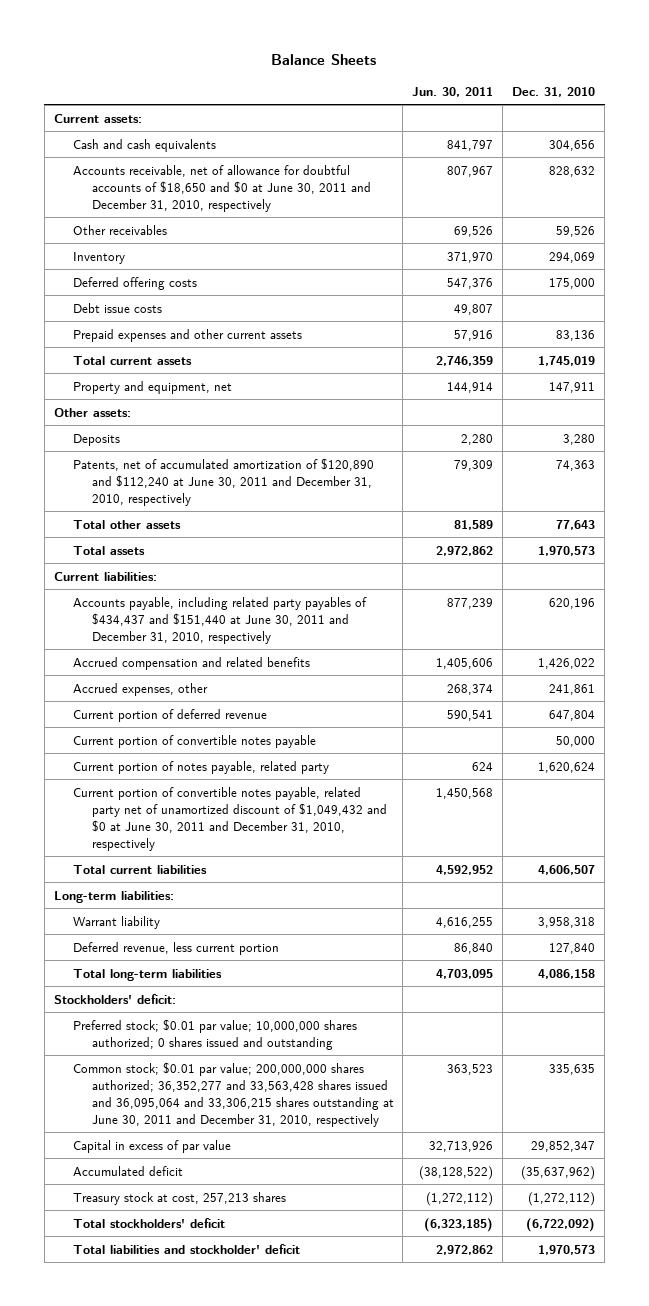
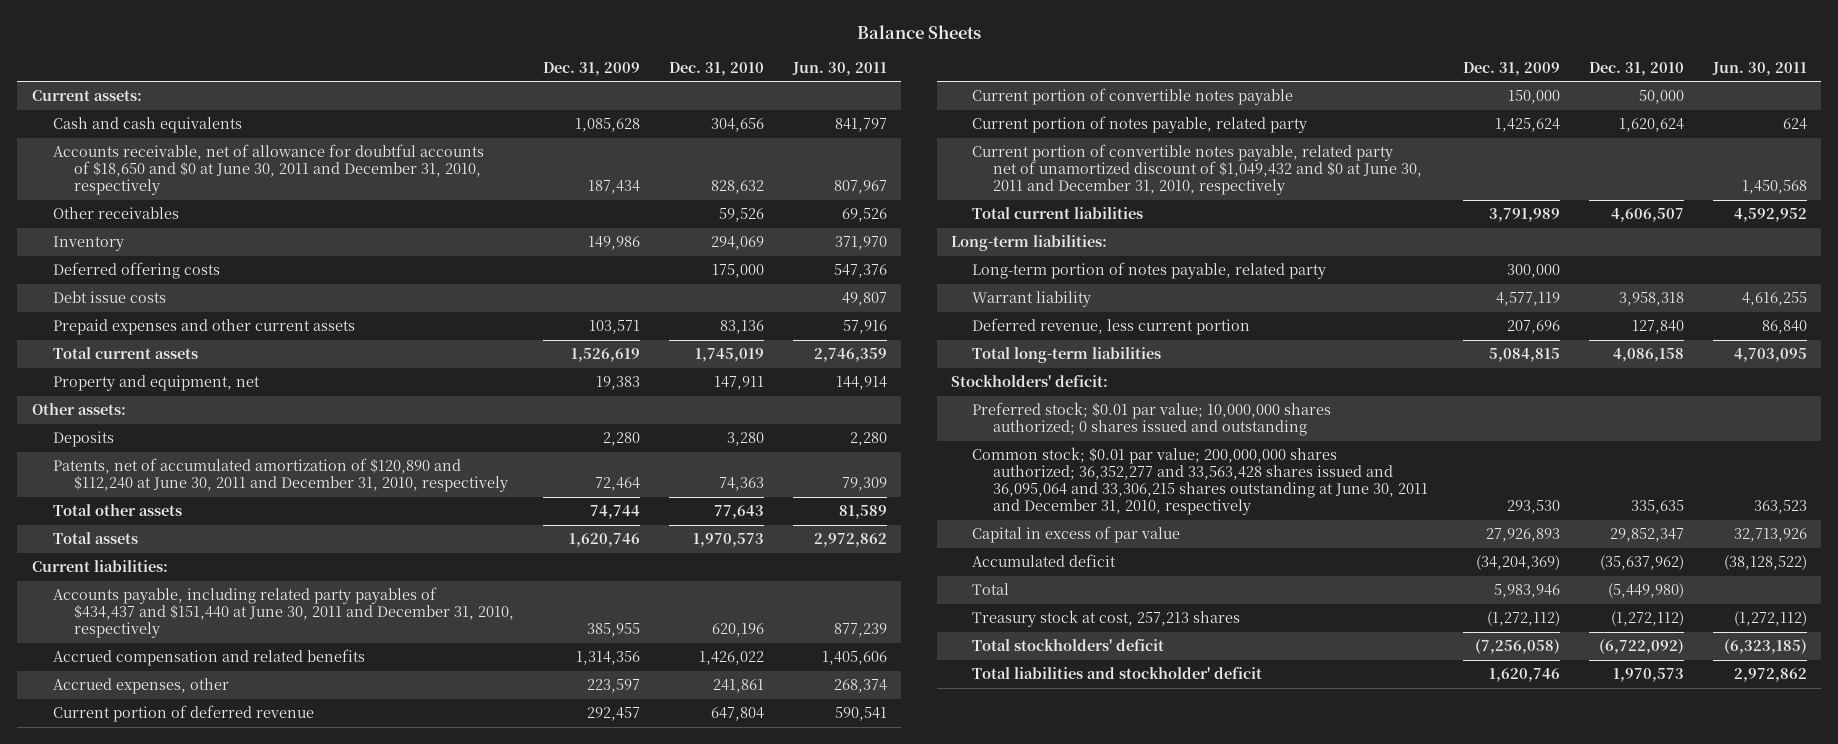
- | Jun. 30, 2011 | Dec. 31, 2010
+ | Dec. 31, 2009 | Dec. 31, 2010 | Jun. 30, 2011
+ Long-term portion of notes payable, related party | 300,000 | |
+ Total | 5,983,946 | (5,449,980) |

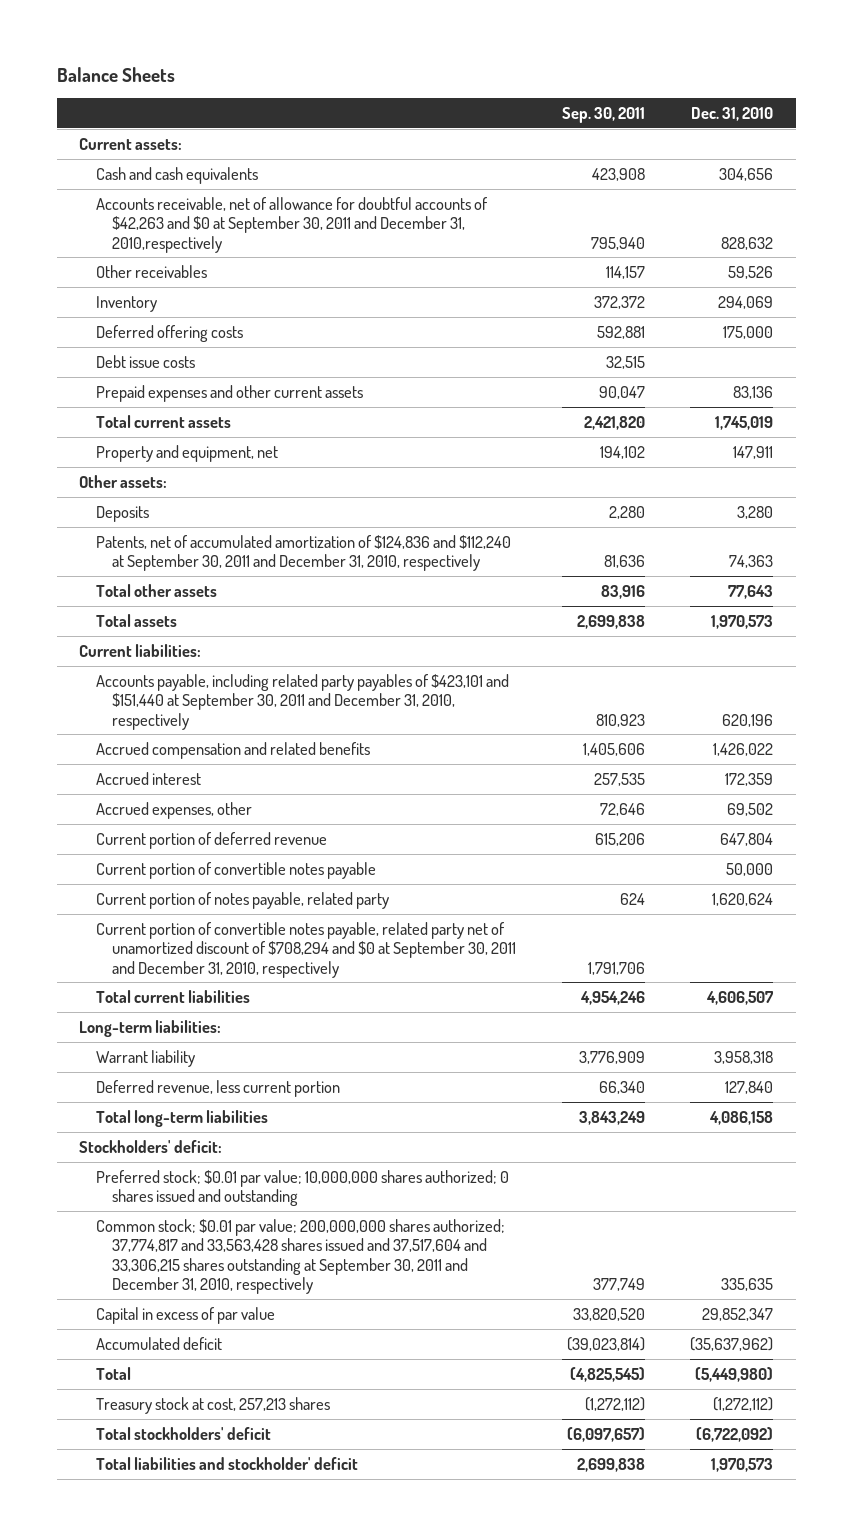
- | Dec. 31, 2009 | Dec. 31, 2010 | Jun. 30, 2011
+ | Sep. 30, 2011 | Dec. 31, 2010
- Accounts receivable, net of allowance for doubtful accounts of $18,650 and $0 at June 30, 2011 and December 31, 2010, respectively | 187,434 | 828,632 | 807,967
+ Accounts receivable, net of allowance for doubtful accounts of $42,263 and $0 at September 30, 2011 and December 31, 2010,respectively | 795,940 | 828,632
- Patents, net of accumulated amortization of $120,890 and $112,240 at June 30, 2011 and December 31, 2010, respectively | 72,464 | 74,363 | 79,309
+ Patents, net of accumulated amortization of $124,836 and $112,240 at September 30, 2011 and December 31, 2010, respectively | 81,636 | 74,363
- Accounts payable, including related party payables of $434,437 and $151,440 at June 30, 2011 and December 31, 2010, respectively | 385,955 | 620,196 | 877,239
+ Accounts payable, including related party payables of $423,101 and $151,440 at September 30, 2011 and December 31, 2010, respectively | 810,923 | 620,196
- Accrued expenses, other | 223,597 | 241,861 | 268,374
+ Accrued interest | 257,535 | 172,359
+ Accrued expenses, other | 72,646 | 69,502
- Current portion of convertible notes payable, related party net of unamortized discount of $1,049,432 and $0 at June 30, 2011 and December 31, 2010, respectively | | | 1,450,568
+ Current portion of convertible notes payable, related party net of unamortized discount of $708,294 and $0 at September 30, 2011 and December 31, 2010, respectively | 1,791,706 |
- Long-term portion of notes payable, related party | 300,000 | |
- Common stock; $0.01 par value; 200,000,000 shares authorized; 36,352,277 and 33,563,428 shares issued and 36,095,064 and 33,306,215 shares outstanding at June 30, 2011 and December 31, 2010, respectively | 293,530 | 335,635 | 363,523
+ Common stock; $0.01 par value; 200,000,000 shares authorized; 37,774,817 and 33,563,428 shares issued and 37,517,604 and 33,306,215 shares outstanding at September 30, 2011 and December 31, 2010, respectively | 377,749 | 335,635

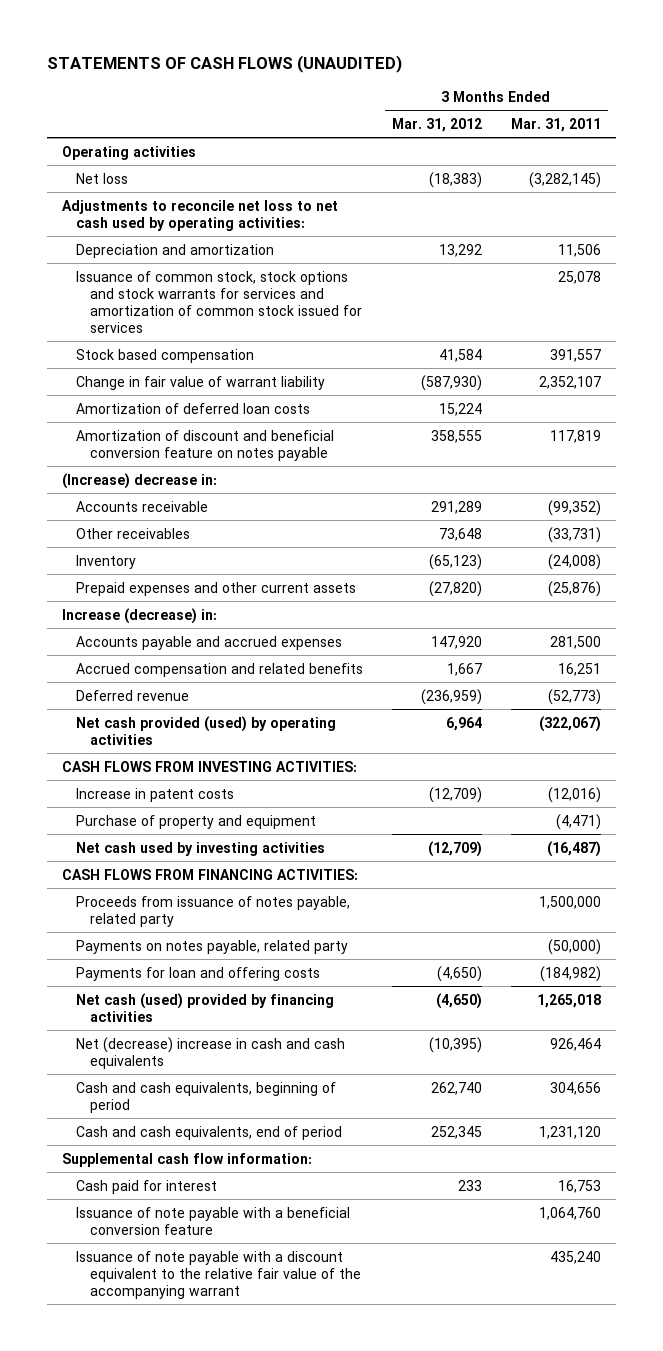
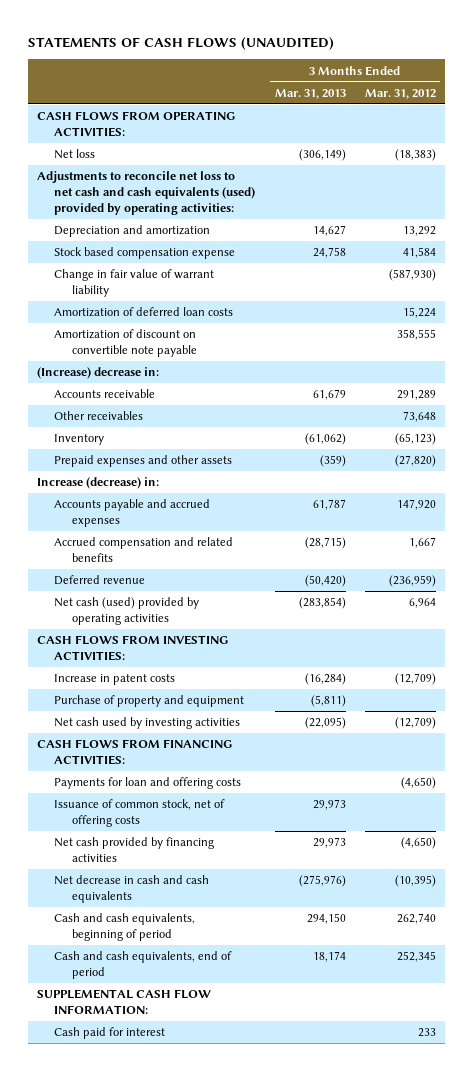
- | 3 Months Ended Mar. 31, 2012 | 3 Months Ended Mar. 31, 2011
+ | 3 Months Ended Mar. 31, 2013 | 3 Months Ended Mar. 31, 2012
- Operating activities
+ CASH FLOWS FROM OPERATING ACTIVITIES:
- Adjustments to reconcile net loss to net cash used by operating activities:
+ Adjustments to reconcile net loss to net cash and cash equivalents (used) provided by operating activities:
- Issuance of common stock, stock options and stock warrants for services and amortization of common stock issued for services | | 25,078
- Stock based compensation | 41,584 | 391,557
+ Stock based compensation expense | 24,758 | 41,584
- Amortization of discount and beneficial conversion feature on notes payable | 358,555 | 117,819
+ Amortization of discount on convertible note payable | | 358,555
- Prepaid expenses and other current assets | (27,820) | (25,876)
+ Prepaid expenses and other assets | (359) | (27,820)
- Net cash provided (used) by operating activities | 6,964 | (322,067)
+ Net cash (used) provided by operating activities | (283,854) | 6,964
- Proceeds from issuance of notes payable, related party | | 1,500,000
- Payments on notes payable, related party | | (50,000)
- Net cash (used) provided by financing activities | (4,650) | 1,265,018
- Net (decrease) increase in cash and cash equivalents | (10,395) | 926,464
+ Issuance of common stock, net of offering costs | 29,973 |
+ Net cash provided by financing activities | 29,973 | (4,650)
+ Net decrease in cash and cash equivalents | (275,976) | (10,395)
- Supplemental cash flow information:
+ SUPPLEMENTAL CASH FLOW INFORMATION:
- Issuance of note payable with a beneficial conversion feature | | 1,064,760
- Issuance of note payable with a discount equivalent to the relative fair value of the accompanying warrant | | 435,240

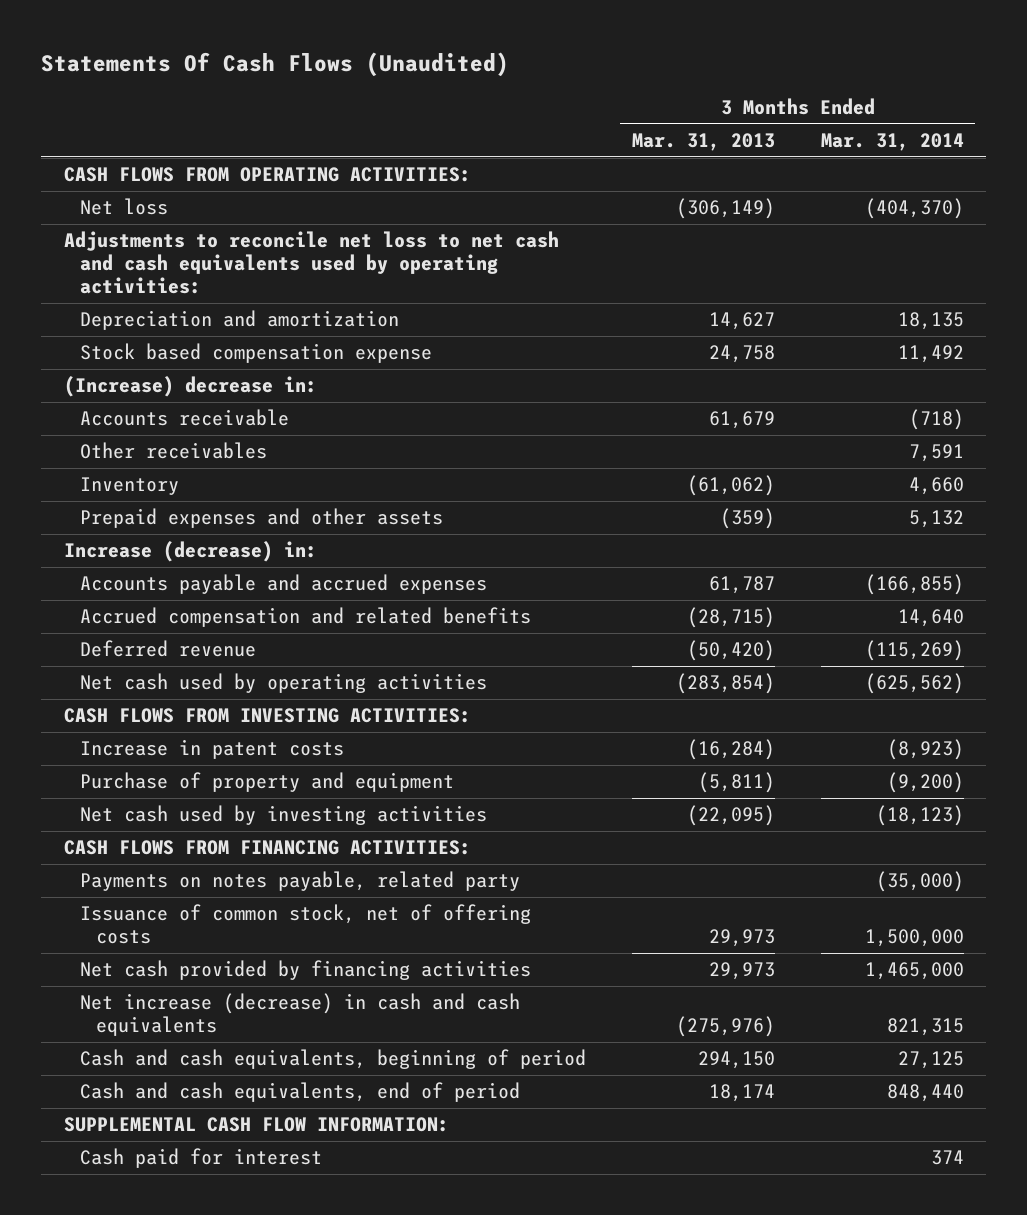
- STATEMENTS OF CASH FLOWS (UNAUDITED)
+ Statements Of Cash Flows (Unaudited)
- | 3 Months Ended Mar. 31, 2013 | 3 Months Ended Mar. 31, 2012
+ | 3 Months Ended Mar. 31, 2013 | 3 Months Ended Mar. 31, 2014
- Adjustments to reconcile net loss to net cash and cash equivalents (used) provided by operating activities:
+ Adjustments to reconcile net loss to net cash and cash equivalents used by operating activities:
- Change in fair value of warrant liability | | (587,930)
- Amortization of deferred loan costs | | 15,224
- Amortization of discount on convertible note payable | | 358,555
- Net cash (used) provided by operating activities | (283,854) | 6,964
+ Net cash used by operating activities | (283,854) | (625,562)
- Payments for loan and offering costs | | (4,650)
+ Payments on notes payable, related party | | (35,000)
- Net decrease in cash and cash equivalents | (275,976) | (10,395)
+ Net increase (decrease) in cash and cash equivalents | (275,976) | 821,315

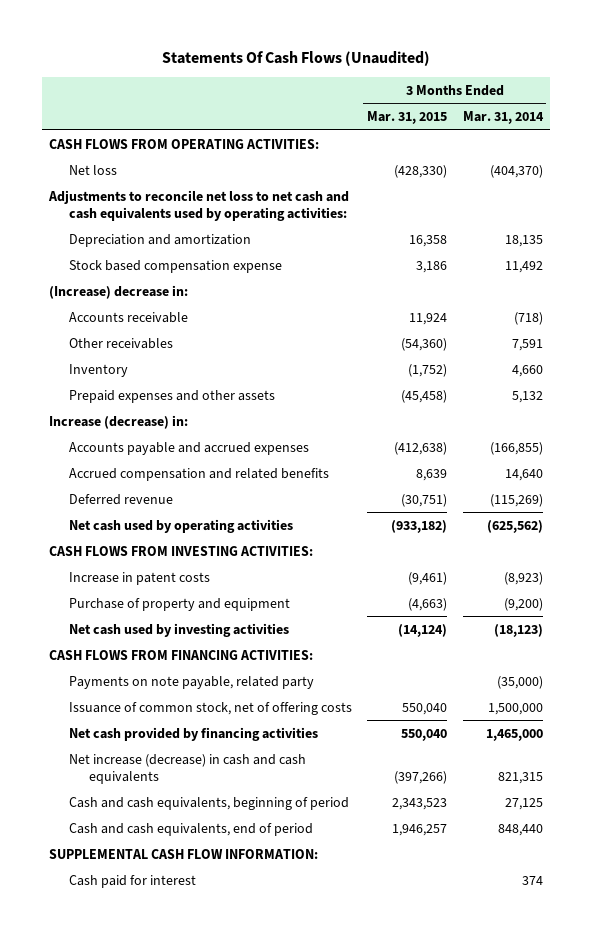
- | 3 Months Ended Mar. 31, 2013 | 3 Months Ended Mar. 31, 2014
+ | 3 Months Ended Mar. 31, 2015 | 3 Months Ended Mar. 31, 2014
- Payments on notes payable, related party | | (35,000)
+ Payments on note payable, related party | | (35,000)

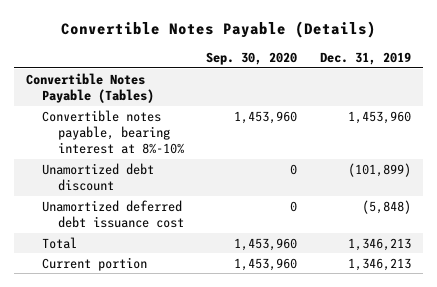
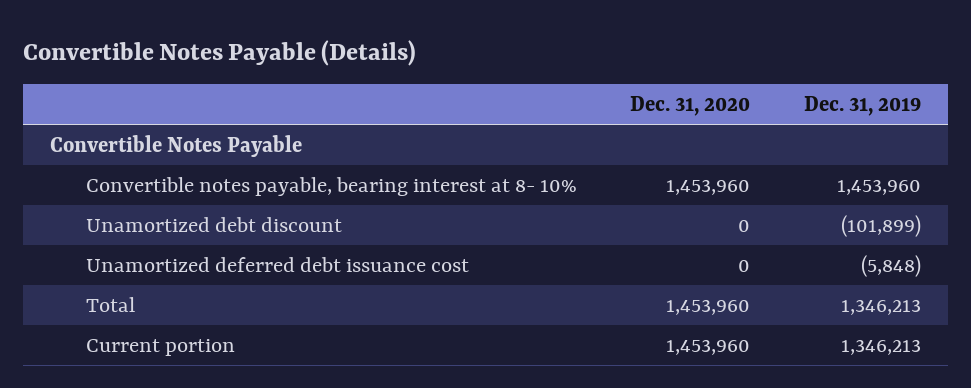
- | Sep. 30, 2020 | Dec. 31, 2019
+ | Dec. 31, 2020 | Dec. 31, 2019
- Convertible Notes Payable (Tables)
- Convertible notes payable, bearing interest at 8%-10% | 1,453,960 | 1,453,960
+ Convertible Notes Payable
+ Convertible notes payable, bearing interest at 8- 10% | 1,453,960 | 1,453,960

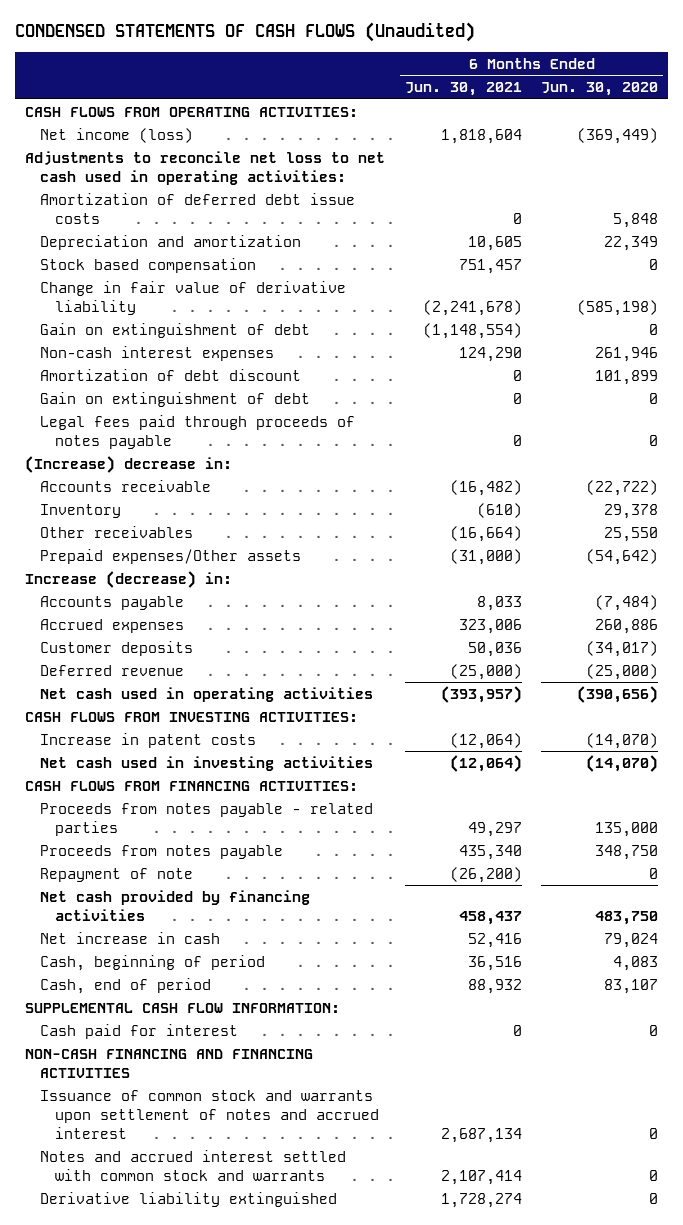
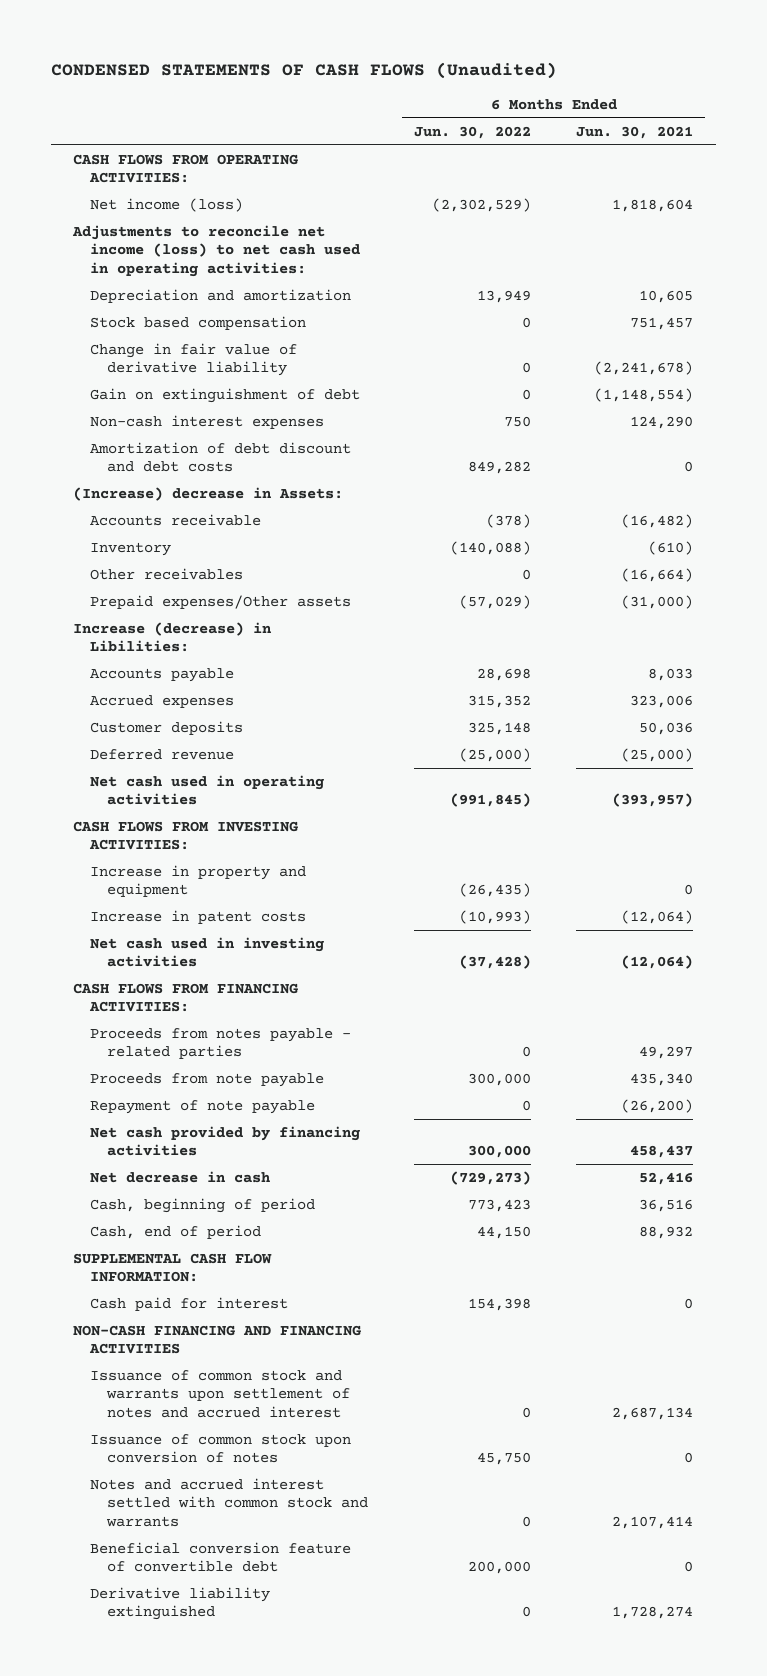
- | 6 Months Ended Jun. 30, 2021 | 6 Months Ended Jun. 30, 2020
+ | 6 Months Ended Jun. 30, 2022 | 6 Months Ended Jun. 30, 2021
- Adjustments to reconcile net loss to net cash used in operating activities:
- Amortization of deferred debt issue costs | 0 | 5,848
+ Adjustments to reconcile net income (loss) to net cash used in operating activities:
- Amortization of debt discount | 0 | 101,899
- Gain on extinguishment of debt | 0 | 0
- Legal fees paid through proceeds of notes payable | 0 | 0
- (Increase) decrease in:
+ Amortization of debt discount and debt costs | 849,282 | 0
+ (Increase) decrease in Assets:
- Increase (decrease) in:
+ Increase (decrease) in Libilities:
+ Increase in property and equipment | (26,435) | 0
- Proceeds from notes payable | 435,340 | 348,750
- Repayment of note | (26,200) | 0
+ Proceeds from note payable | 300,000 | 435,340
+ Repayment of note payable | 0 | (26,200)
- Net increase in cash | 52,416 | 79,024
+ Net decrease in cash | (729,273) | 52,416
+ Issuance of common stock upon conversion of notes | 45,750 | 0
+ Beneficial conversion feature of convertible debt | 200,000 | 0

